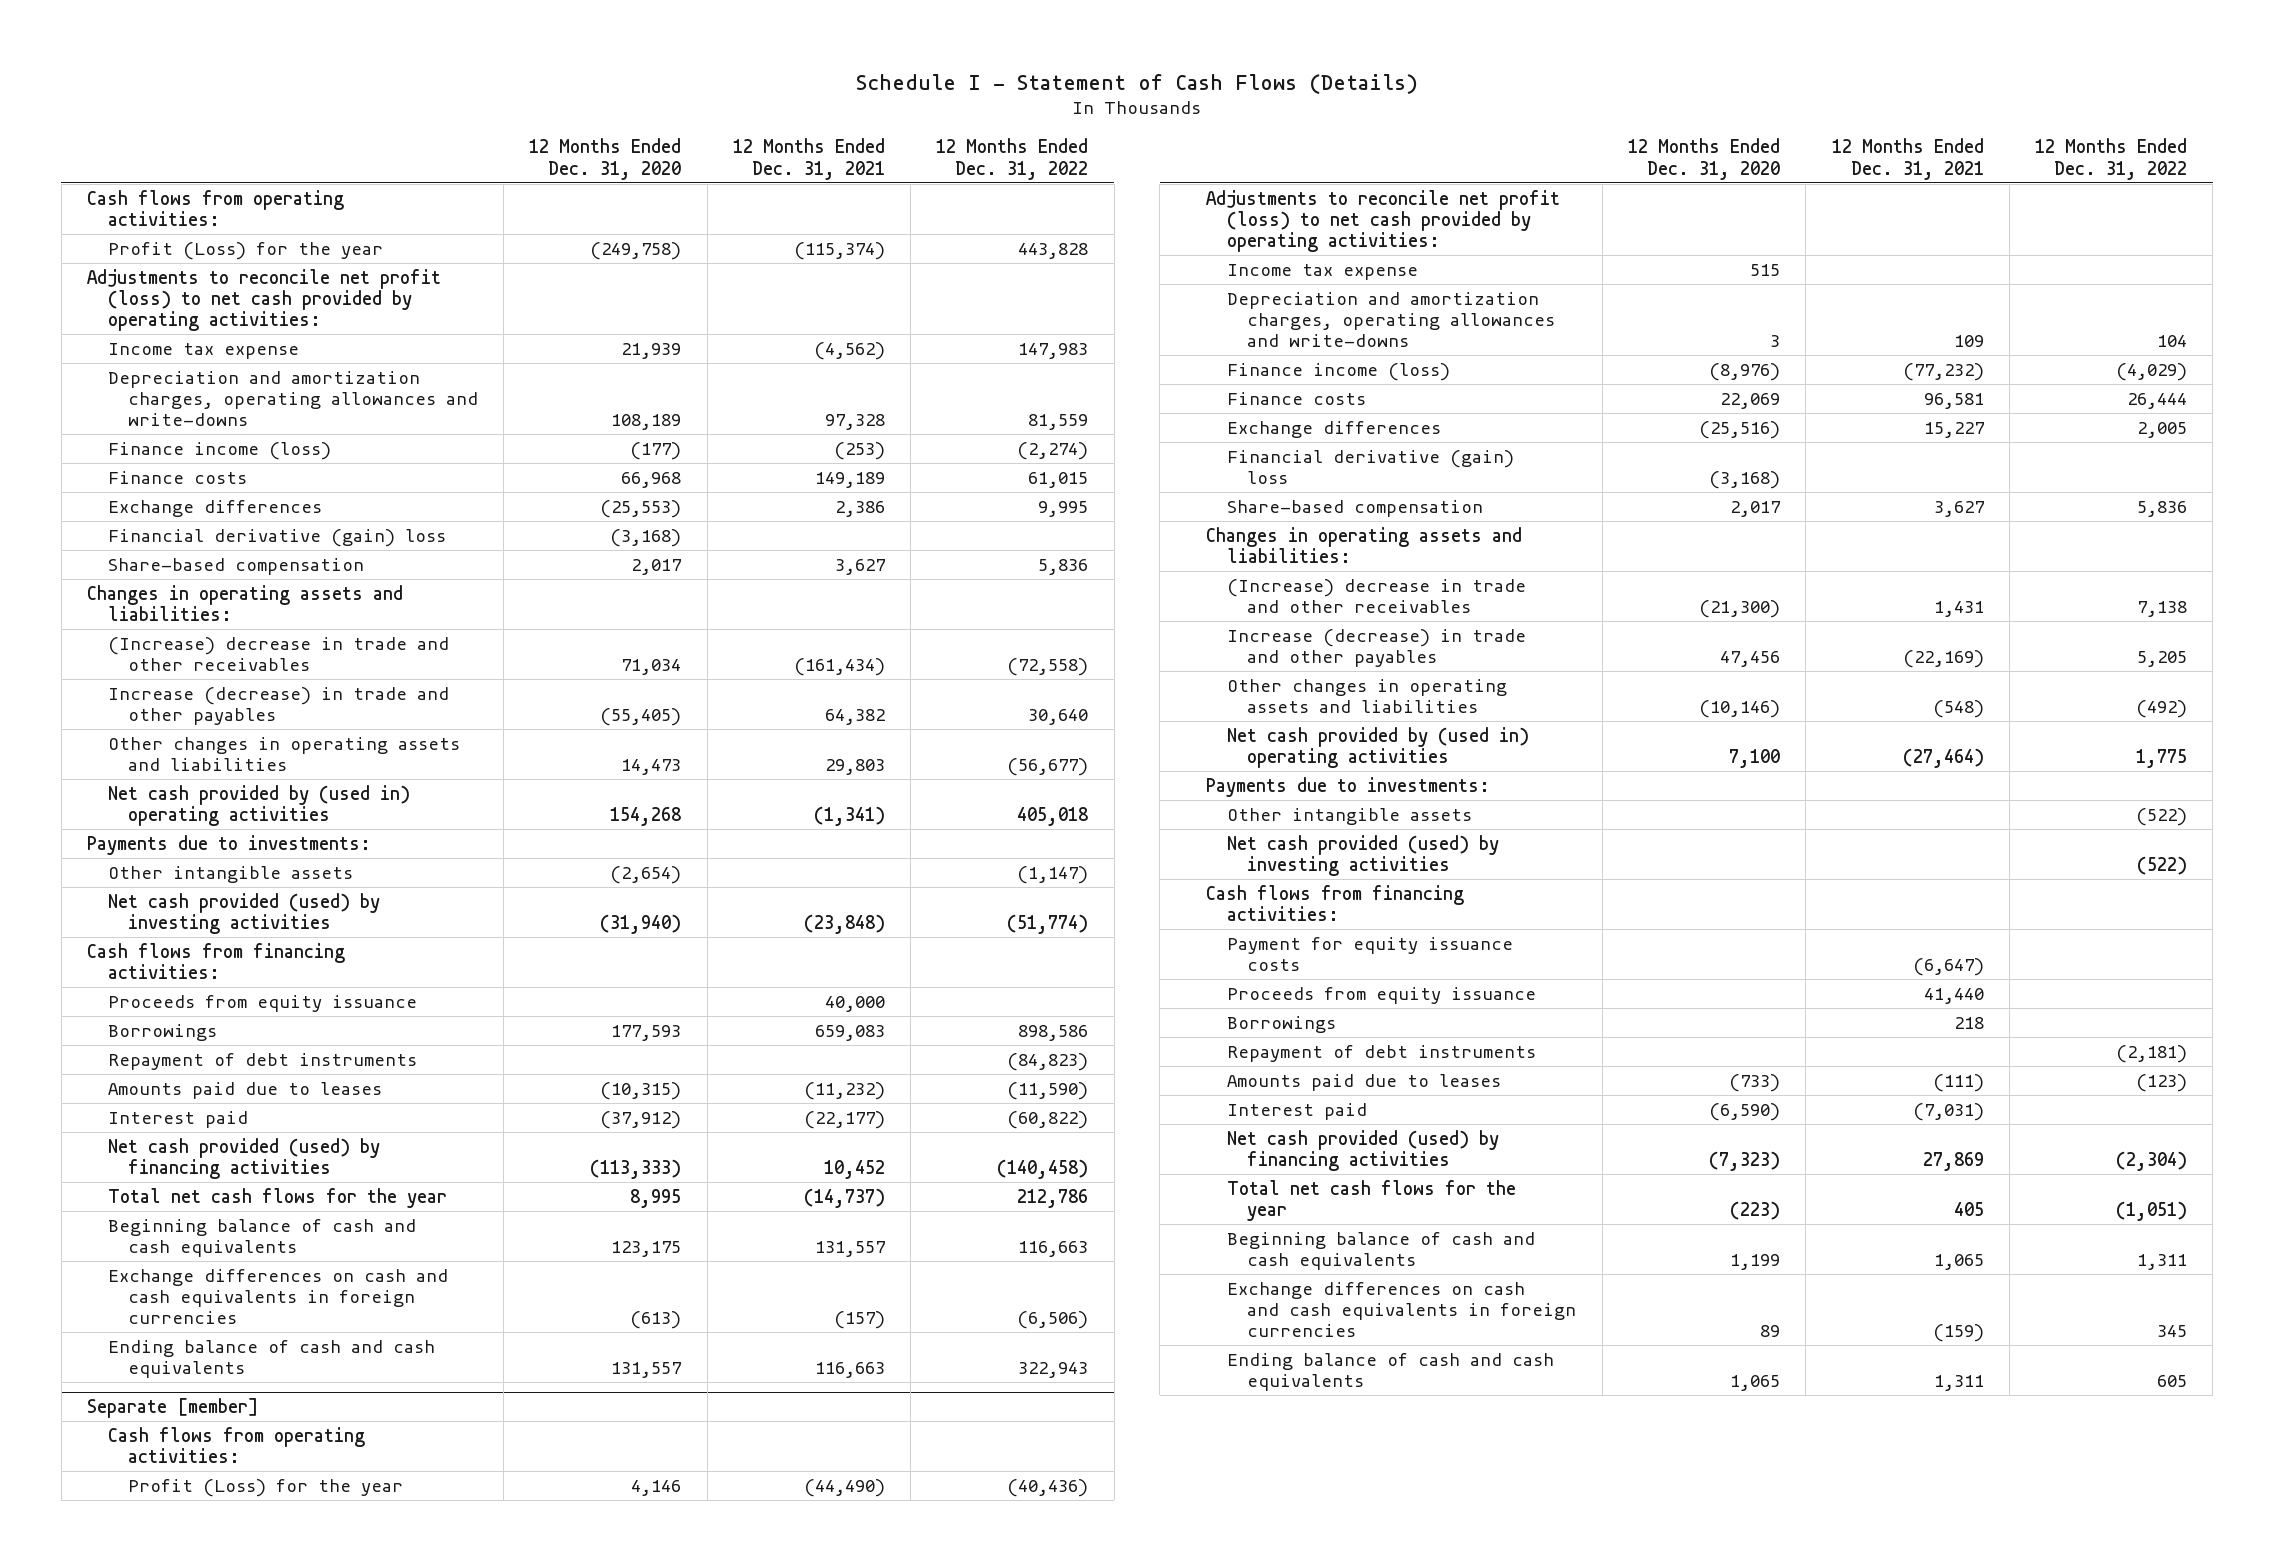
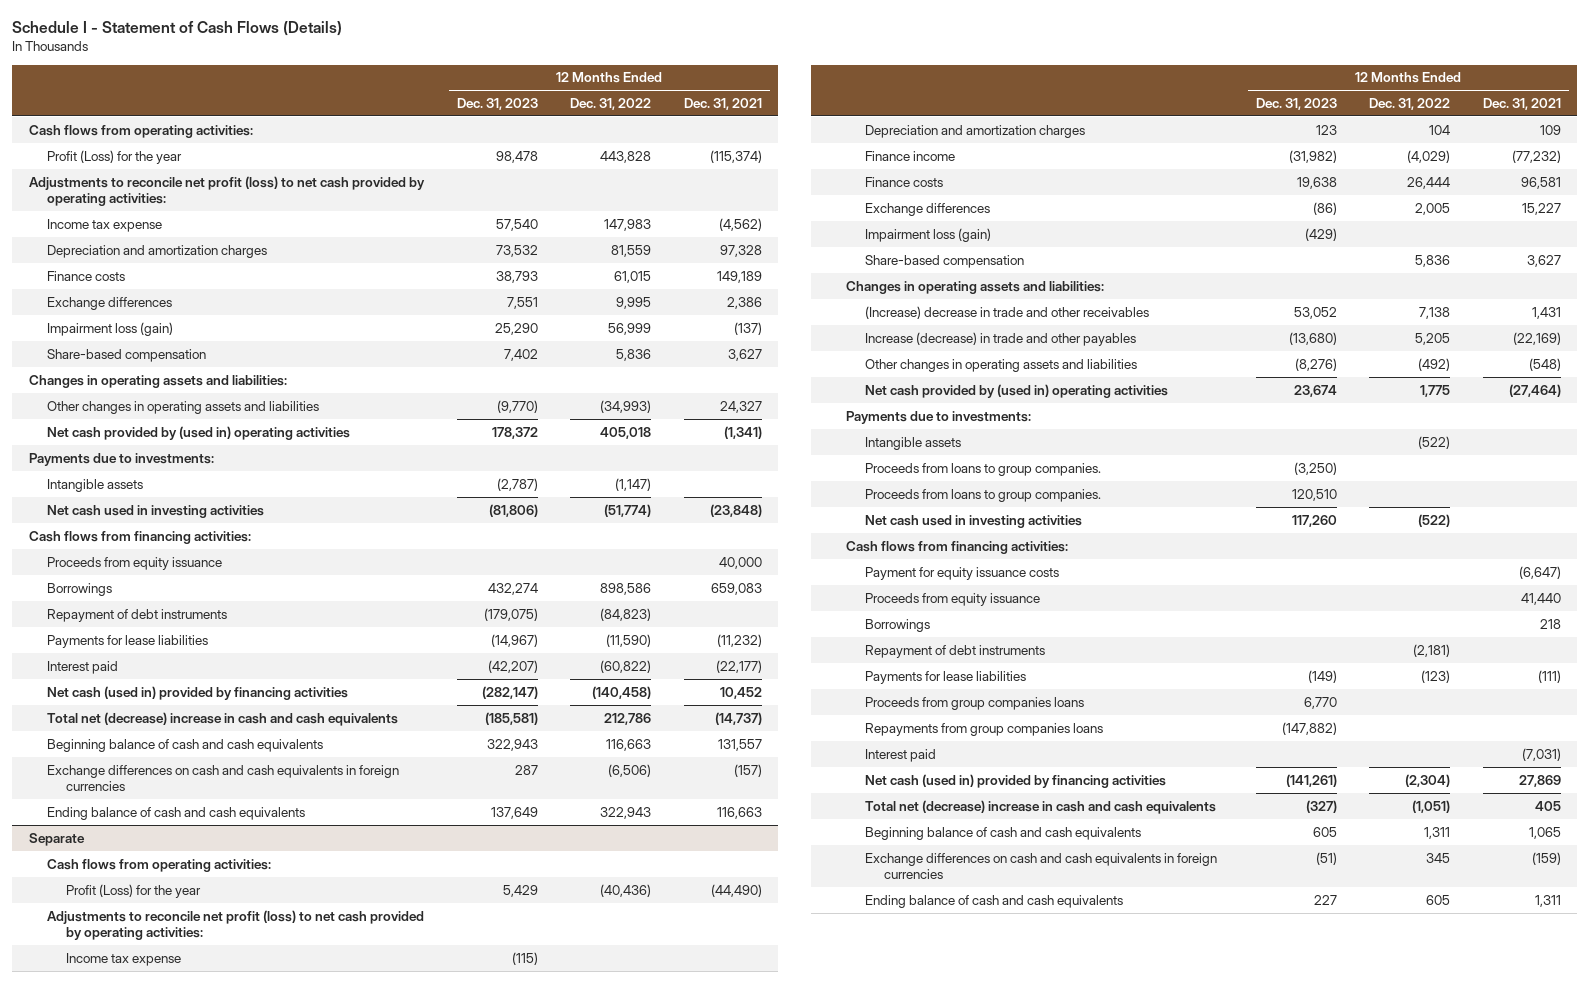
- | 12 Months Ended Dec. 31, 2020 | 12 Months Ended Dec. 31, 2021 | 12 Months Ended Dec. 31, 2022
+ | 12 Months Ended Dec. 31, 2023 | 12 Months Ended Dec. 31, 2022 | 12 Months Ended Dec. 31, 2021
- Depreciation and amortization charges, operating allowances and write-downs | 108,189 | 97,328 | 81,559
- Finance income (loss) | (177) | (253) | (2,274)
+ Depreciation and amortization charges | 73,532 | 81,559 | 97,328
- Financial derivative (gain) loss | (3,168) | |
+ Impairment loss (gain) | 25,290 | 56,999 | (137)
- (Increase) decrease in trade and other receivables | 71,034 | (161,434) | (72,558)
- Increase (decrease) in trade and other payables | (55,405) | 64,382 | 30,640
- Other changes in operating assets and liabilities | 14,473 | 29,803 | (56,677)
+ Other changes in operating assets and liabilities | (9,770) | (34,993) | 24,327
- Other intangible assets | (2,654) | | (1,147)
- Net cash provided (used) by investing activities | (31,940) | (23,848) | (51,774)
+ Intangible assets | (2,787) | (1,147) |
+ Net cash used in investing activities | (81,806) | (51,774) | (23,848)
- Amounts paid due to leases | (10,315) | (11,232) | (11,590)
+ Payments for lease liabilities | (14,967) | (11,590) | (11,232)
- Net cash provided (used) by financing activities | (113,333) | 10,452 | (140,458)
- Total net cash flows for the year | 8,995 | (14,737) | 212,786
+ Net cash (used in) provided by financing activities | (282,147) | (140,458) | 10,452
+ Total net (decrease) increase in cash and cash equivalents | (185,581) | 212,786 | (14,737)
- Separate [member]
+ Separate
- Depreciation and amortization charges, operating allowances and write-downs | 3 | 109 | 104
- Finance income (loss) | (8,976) | (77,232) | (4,029)
+ Depreciation and amortization charges | 123 | 104 | 109
+ Finance income | (31,982) | (4,029) | (77,232)
- Financial derivative (gain) loss | (3,168) | |
+ Impairment loss (gain) | (429) | |
- Other intangible assets | | | (522)
- Net cash provided (used) by investing activities | | | (522)
+ Intangible assets | | (522) |
+ Proceeds from loans to group companies. | (3,250) | |
+ Proceeds from loans to group companies. | 120,510 | |
+ Net cash used in investing activities | 117,260 | (522) |
- Amounts paid due to leases | (733) | (111) | (123)
+ Payments for lease liabilities | (149) | (123) | (111)
+ Proceeds from group companies loans | 6,770 | |
+ Repayments from group companies loans | (147,882) | |
- Net cash provided (used) by financing activities | (7,323) | 27,869 | (2,304)
- Total net cash flows for the year | (223) | 405 | (1,051)
+ Net cash (used in) provided by financing activities | (141,261) | (2,304) | 27,869
+ Total net (decrease) increase in cash and cash equivalents | (327) | (1,051) | 405

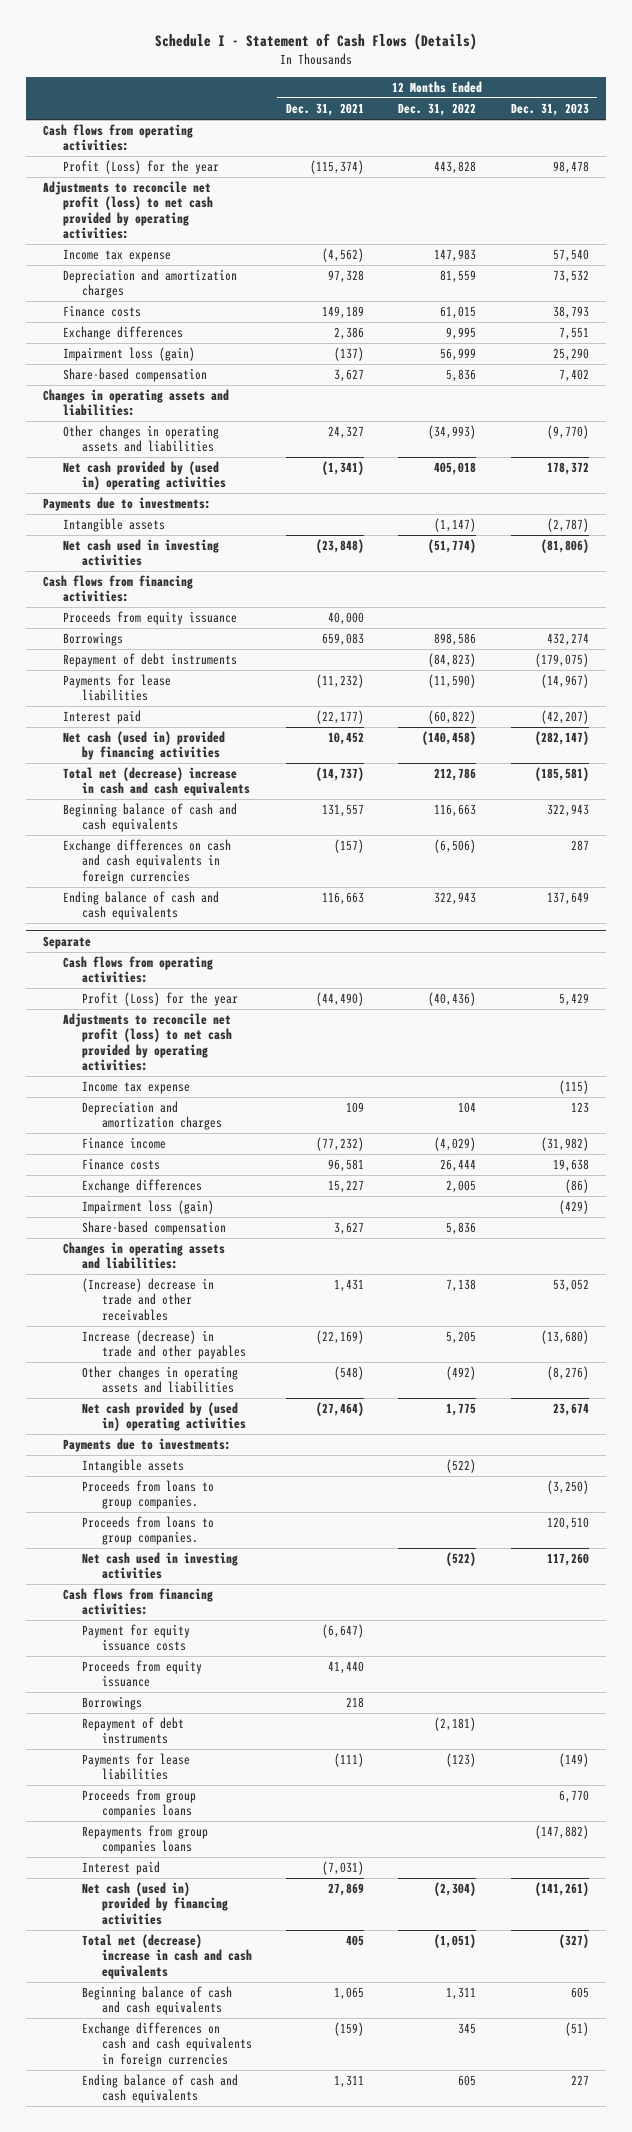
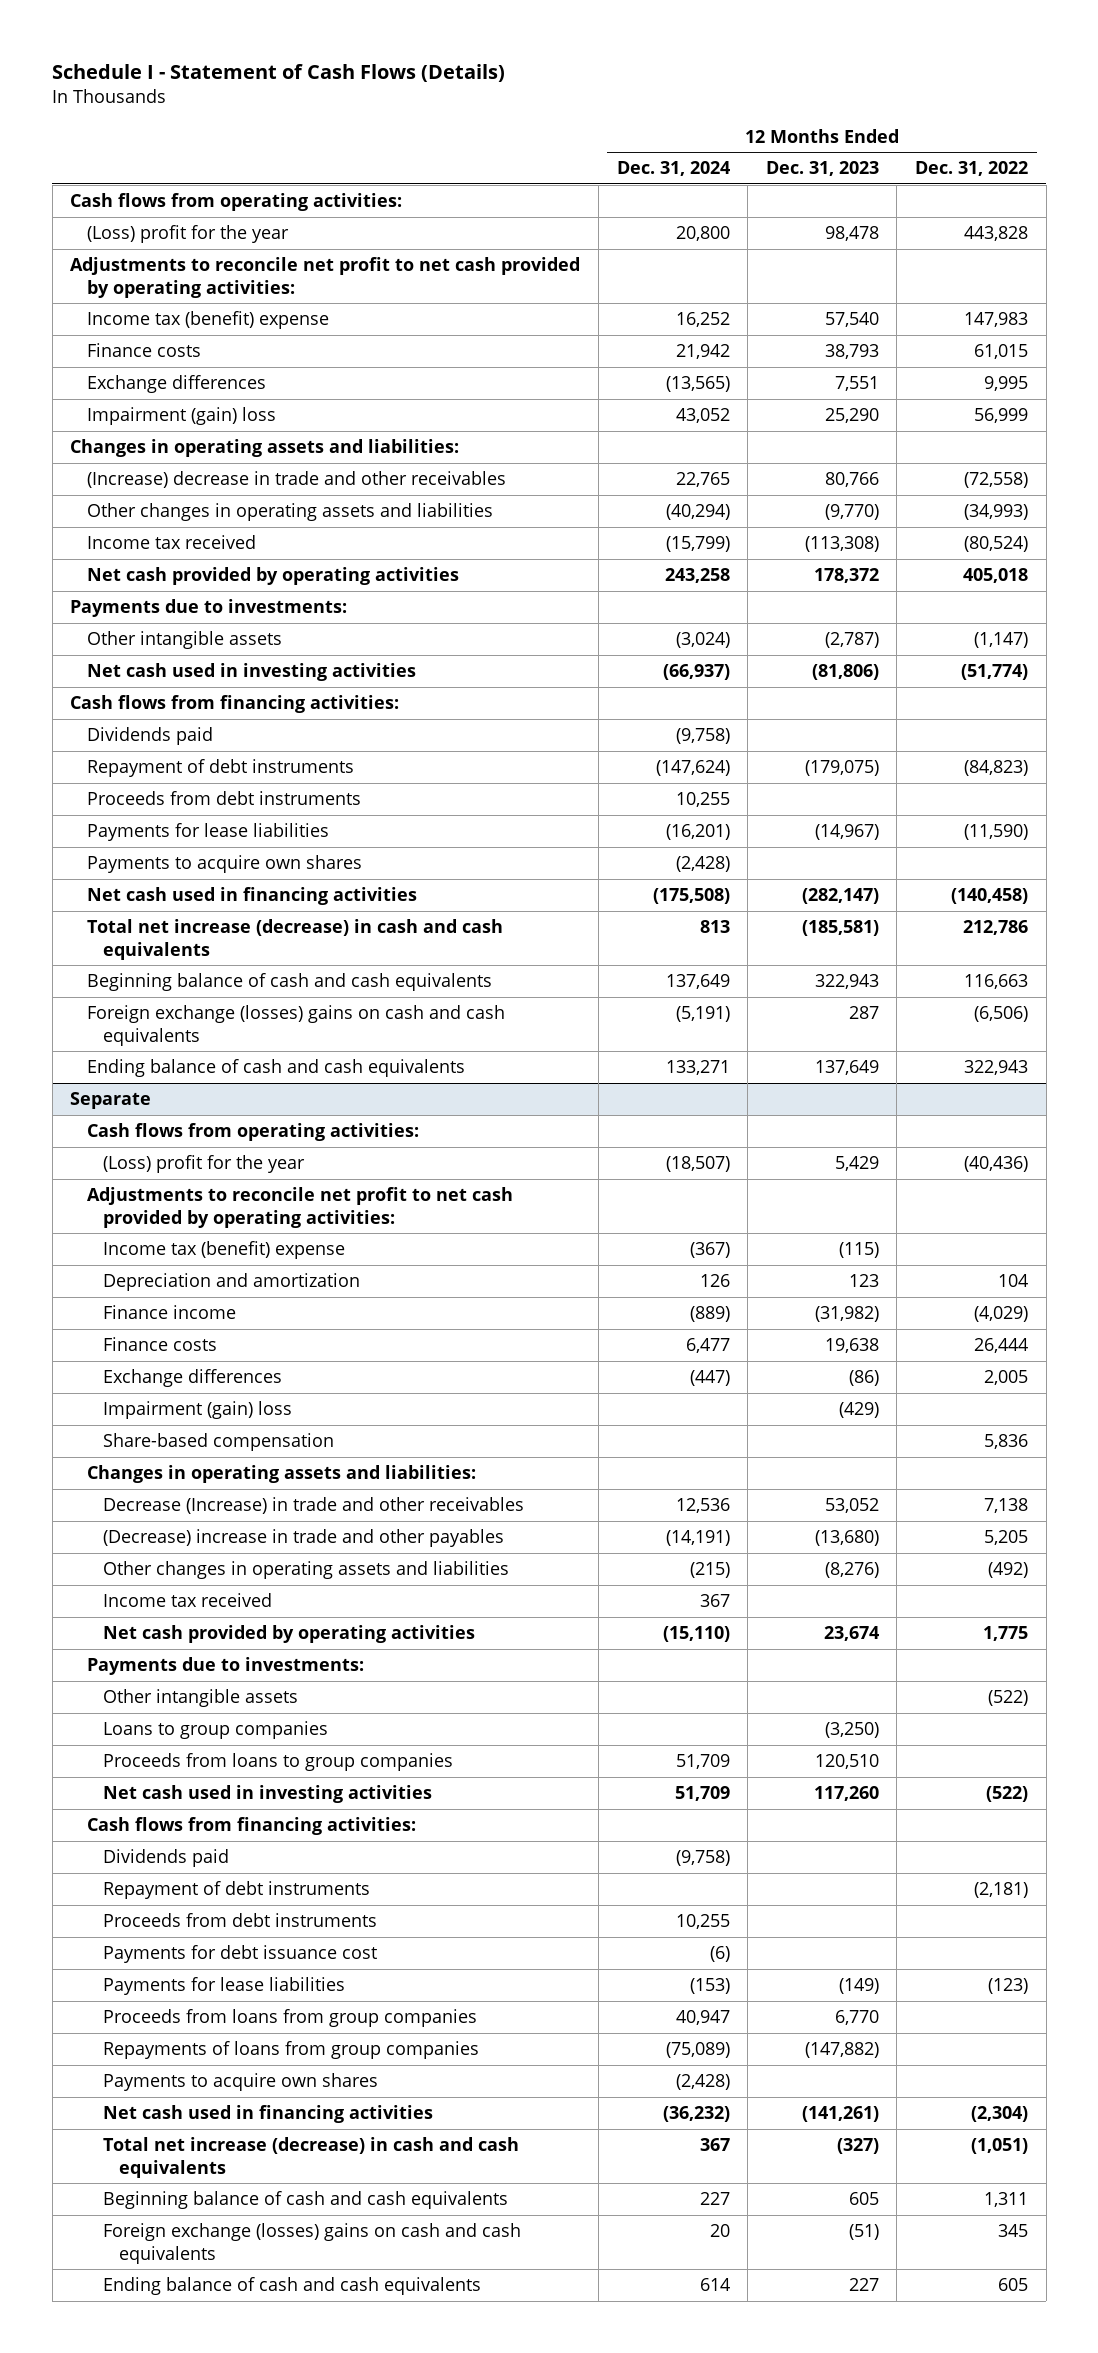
- | 12 Months Ended Dec. 31, 2021 | 12 Months Ended Dec. 31, 2022 | 12 Months Ended Dec. 31, 2023
+ | 12 Months Ended Dec. 31, 2024 | 12 Months Ended Dec. 31, 2023 | 12 Months Ended Dec. 31, 2022
- Profit (Loss) for the year | (115,374) | 443,828 | 98,478
- Adjustments to reconcile net profit (loss) to net cash provided by operating activities:
- Income tax expense | (4,562) | 147,983 | 57,540
- Depreciation and amortization charges | 97,328 | 81,559 | 73,532
+ (Loss) profit for the year | 20,800 | 98,478 | 443,828
+ Adjustments to reconcile net profit to net cash provided by operating activities:
+ Income tax (benefit) expense | 16,252 | 57,540 | 147,983
- Impairment loss (gain) | (137) | 56,999 | 25,290
- Share-based compensation | 3,627 | 5,836 | 7,402
+ Impairment (gain) loss | 43,052 | 25,290 | 56,999
+ (Increase) decrease in trade and other receivables | 22,765 | 80,766 | (72,558)
- Net cash provided by (used in) operating activities | (1,341) | 405,018 | 178,372
+ Income tax received | (15,799) | (113,308) | (80,524)
+ Net cash provided by operating activities | 243,258 | 178,372 | 405,018
- Intangible assets | | (1,147) | (2,787)
+ Other intangible assets | (3,024) | (2,787) | (1,147)
- Proceeds from equity issuance | 40,000 | |
- Borrowings | 659,083 | 898,586 | 432,274
+ Dividends paid | (9,758) | |
+ Proceeds from debt instruments | 10,255 | |
- Interest paid | (22,177) | (60,822) | (42,207)
- Net cash (used in) provided by financing activities | 10,452 | (140,458) | (282,147)
- Total net (decrease) increase in cash and cash equivalents | (14,737) | 212,786 | (185,581)
+ Payments to acquire own shares | (2,428) | |
+ Net cash used in financing activities | (175,508) | (282,147) | (140,458)
+ Total net increase (decrease) in cash and cash equivalents | 813 | (185,581) | 212,786
- Exchange differences on cash and cash equivalents in foreign currencies | (157) | (6,506) | 287
+ Foreign exchange (losses) gains on cash and cash equivalents | (5,191) | 287 | (6,506)
@ Separate
- Profit (Loss) for the year | (44,490) | (40,436) | 5,429
- Adjustments to reconcile net profit (loss) to net cash provided by operating activities:
- Income tax expense | | | (115)
- Depreciation and amortization charges | 109 | 104 | 123
+ (Loss) profit for the year | (18,507) | 5,429 | (40,436)
+ Adjustments to reconcile net profit to net cash provided by operating activities:
+ Income tax (benefit) expense | (367) | (115) |
+ Depreciation and amortization | 126 | 123 | 104
- Impairment loss (gain) | | | (429)
+ Impairment (gain) loss | | (429) |
- (Increase) decrease in trade and other receivables | 1,431 | 7,138 | 53,052
- Increase (decrease) in trade and other payables | (22,169) | 5,205 | (13,680)
+ Decrease (Increase) in trade and other receivables | 12,536 | 53,052 | 7,138
+ (Decrease) increase in trade and other payables | (14,191) | (13,680) | 5,205
- Net cash provided by (used in) operating activities | (27,464) | 1,775 | 23,674
+ Income tax received | 367 | |
+ Net cash provided by operating activities | (15,110) | 23,674 | 1,775
- Intangible assets | | (522) |
- Proceeds from loans to group companies. | | | (3,250)
- Proceeds from loans to group companies. | | | 120,510
+ Other intangible assets | | | (522)
+ Loans to group companies | | (3,250) |
+ Proceeds from loans to group companies | 51,709 | 120,510 |
- Payment for equity issuance costs | (6,647) | |
- Proceeds from equity issuance | 41,440 | |
- Borrowings | 218 | |
+ Dividends paid | (9,758) | |
+ Proceeds from debt instruments | 10,255 | |
+ Payments for debt issuance cost | (6) | |
- Proceeds from group companies loans | | | 6,770
- Repayments from group companies loans | | | (147,882)
- Interest paid | (7,031) | |
- Net cash (used in) provided by financing activities | 27,869 | (2,304) | (141,261)
- Total net (decrease) increase in cash and cash equivalents | 405 | (1,051) | (327)
+ Proceeds from loans from group companies | 40,947 | 6,770 |
+ Repayments of loans from group companies | (75,089) | (147,882) |
+ Payments to acquire own shares | (2,428) | |
+ Net cash used in financing activities | (36,232) | (141,261) | (2,304)
+ Total net increase (decrease) in cash and cash equivalents | 367 | (327) | (1,051)
- Exchange differences on cash and cash equivalents in foreign currencies | (159) | 345 | (51)
+ Foreign exchange (losses) gains on cash and cash equivalents | 20 | (51) | 345

